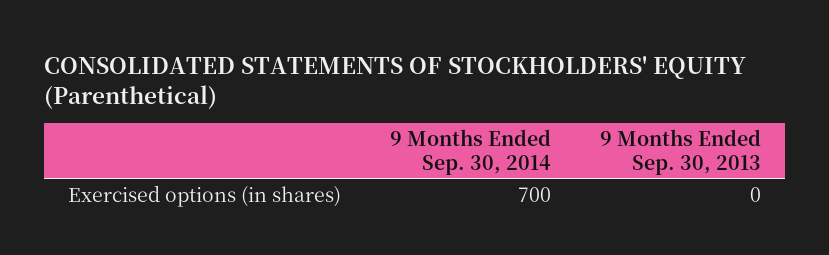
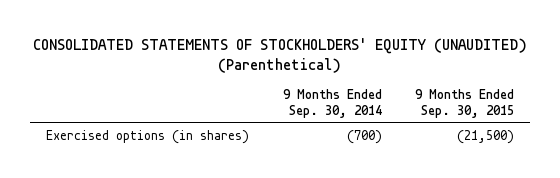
- CONSOLIDATED STATEMENTS OF STOCKHOLDERS' EQUITY (Parenthetical)
+ CONSOLIDATED STATEMENTS OF STOCKHOLDERS' EQUITY (UNAUDITED) (Parenthetical)
- | 9 Months Ended Sep. 30, 2014 | 9 Months Ended Sep. 30, 2013
+ | 9 Months Ended Sep. 30, 2014 | 9 Months Ended Sep. 30, 2015
- Exercised options (in shares) | 700 | 0
+ Exercised options (in shares) | (700) | (21,500)

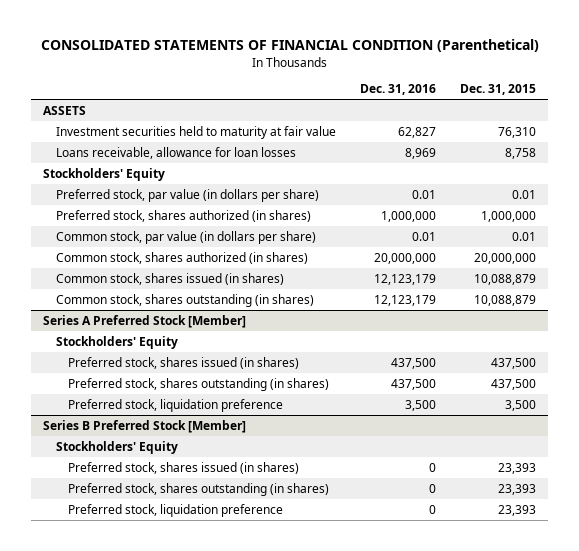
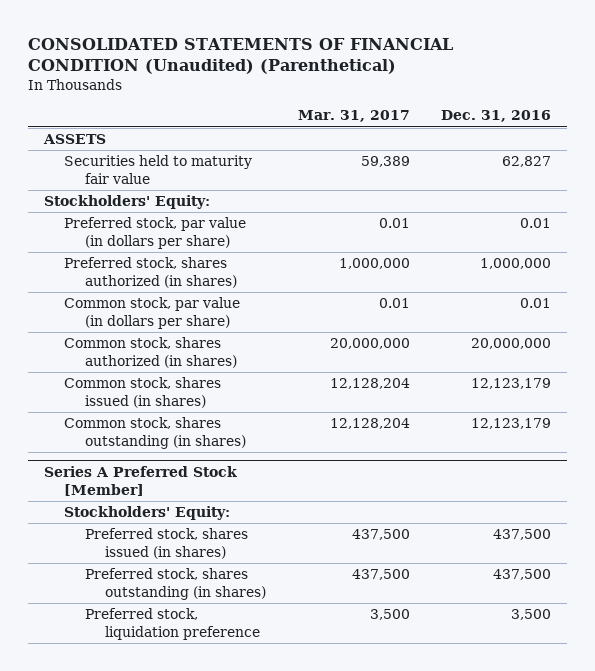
- CONSOLIDATED STATEMENTS OF FINANCIAL CONDITION (Parenthetical)
+ CONSOLIDATED STATEMENTS OF FINANCIAL CONDITION (Unaudited) (Parenthetical)
- | Dec. 31, 2016 | Dec. 31, 2015
+ | Mar. 31, 2017 | Dec. 31, 2016
- Investment securities held to maturity at fair value | 62,827 | 76,310
- Loans receivable, allowance for loan losses | 8,969 | 8,758
- Stockholders' Equity
+ Securities held to maturity fair value | 59,389 | 62,827
+ Stockholders' Equity:
@ Series A Preferred Stock [Member]
- Stockholders' Equity
+ Stockholders' Equity:
- Series B Preferred Stock [Member]
- Stockholders' Equity
- Preferred stock, shares issued (in shares) | 0 | 23,393
- Preferred stock, shares outstanding (in shares) | 0 | 23,393
- Preferred stock, liquidation preference | 0 | 23,393

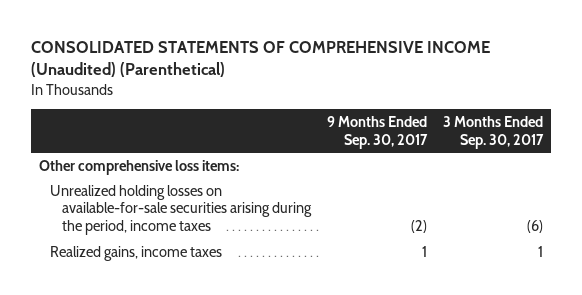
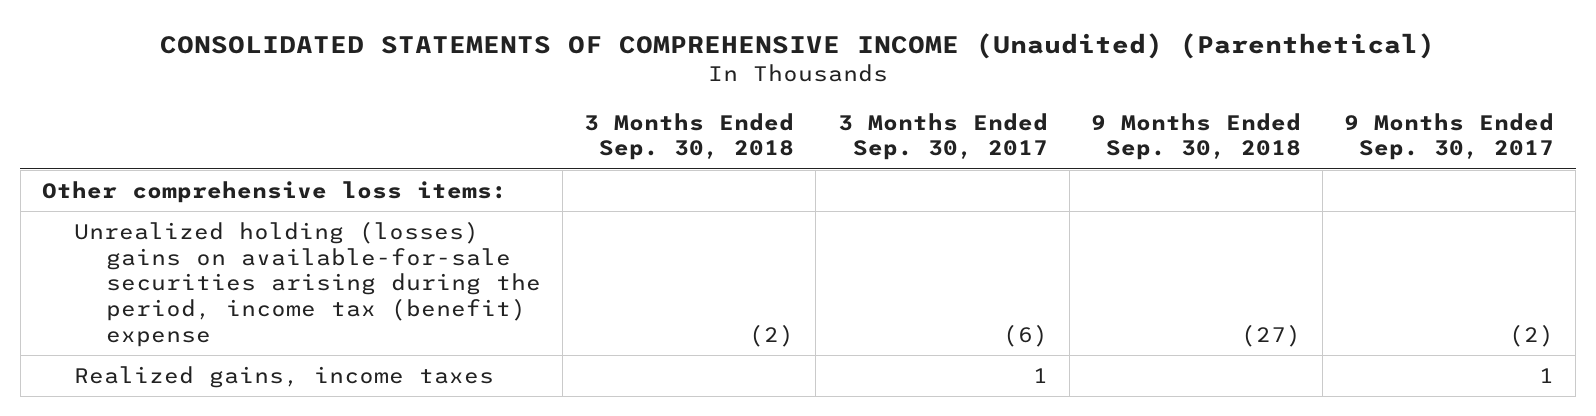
- | 9 Months Ended Sep. 30, 2017 | 3 Months Ended Sep. 30, 2017
+ | 3 Months Ended Sep. 30, 2018 | 3 Months Ended Sep. 30, 2017 | 9 Months Ended Sep. 30, 2018 | 9 Months Ended Sep. 30, 2017
- Unrealized holding losses on available-for-sale securities arising during the period, income taxes | (2) | (6)
+ Unrealized holding (losses) gains on available-for-sale securities arising during the period, income tax (benefit) expense | (2) | (6) | (27) | (2)

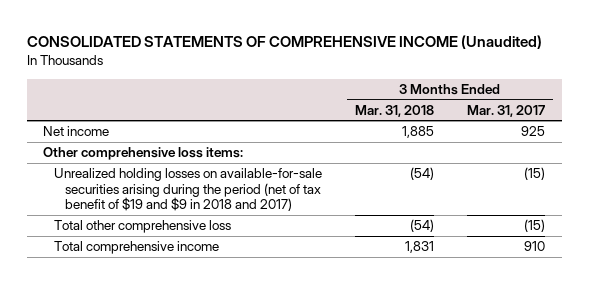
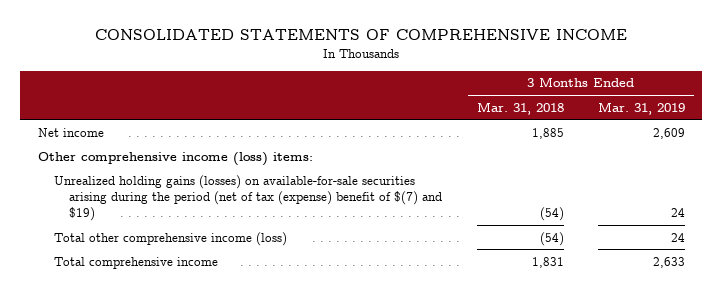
- CONSOLIDATED STATEMENTS OF COMPREHENSIVE INCOME (Unaudited)
+ CONSOLIDATED STATEMENTS OF COMPREHENSIVE INCOME
- | 3 Months Ended Mar. 31, 2018 | 3 Months Ended Mar. 31, 2017
+ | 3 Months Ended Mar. 31, 2018 | 3 Months Ended Mar. 31, 2019
- Other comprehensive loss items:
- Unrealized holding losses on available-for-sale securities arising during the period (net of tax benefit of $19 and $9 in 2018 and 2017) | (54) | (15)
- Total other comprehensive loss | (54) | (15)
+ Other comprehensive income (loss) items:
+ Unrealized holding gains (losses) on available-for-sale securities arising during the period (net of tax (expense) benefit of $(7) and $19) | (54) | 24
+ Total other comprehensive income (loss) | (54) | 24

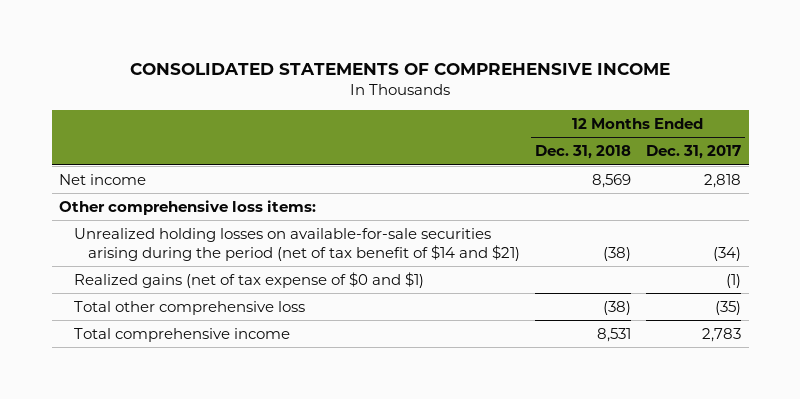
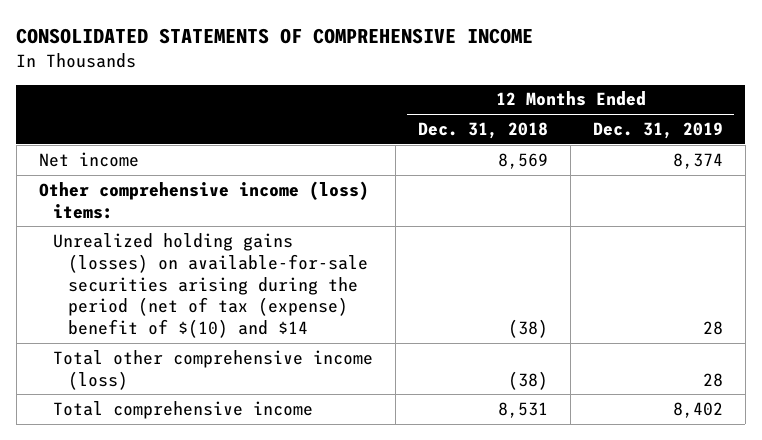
- | 12 Months Ended Dec. 31, 2018 | 12 Months Ended Dec. 31, 2017
+ | 12 Months Ended Dec. 31, 2018 | 12 Months Ended Dec. 31, 2019
- Other comprehensive loss items:
- Unrealized holding losses on available-for-sale securities arising during the period (net of tax benefit of $14 and $21) | (38) | (34)
- Realized gains (net of tax expense of $0 and $1) | | (1)
- Total other comprehensive loss | (38) | (35)
+ Other comprehensive income (loss) items:
+ Unrealized holding gains (losses) on available-for-sale securities arising during the period (net of tax (expense) benefit of $(10) and $14 | (38) | 28
+ Total other comprehensive income (loss) | (38) | 28

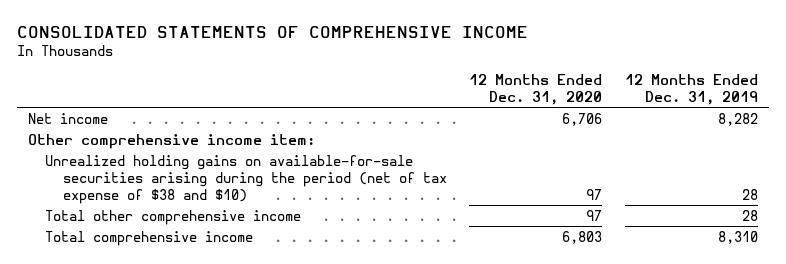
- | 12 Months Ended Dec. 31, 2018 | 12 Months Ended Dec. 31, 2019
+ | 12 Months Ended Dec. 31, 2020 | 12 Months Ended Dec. 31, 2019
- Net income | 8,569 | 8,374
- Other comprehensive income (loss) items:
- Unrealized holding gains (losses) on available-for-sale securities arising during the period (net of tax (expense) benefit of $(10) and $14 | (38) | 28
- Total other comprehensive income (loss) | (38) | 28
- Total comprehensive income | 8,531 | 8,402
+ Net income | 6,706 | 8,282
+ Other comprehensive income item:
+ Unrealized holding gains on available-for-sale securities arising during the period (net of tax expense of $38 and $10) | 97 | 28
+ Total other comprehensive income | 97 | 28
+ Total comprehensive income | 6,803 | 8,310

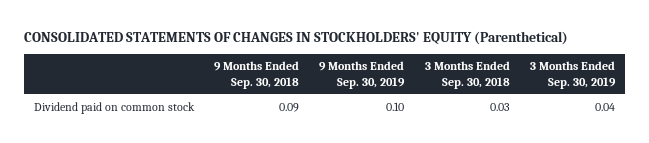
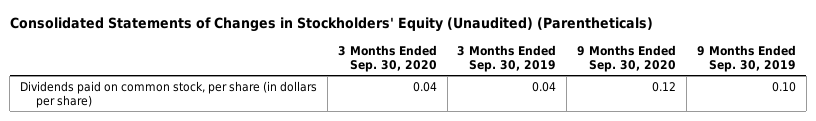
- CONSOLIDATED STATEMENTS OF CHANGES IN STOCKHOLDERS' EQUITY (Parenthetical)
+ Consolidated Statements of Changes in Stockholders' Equity (Unaudited) (Parentheticals)
- | 9 Months Ended Sep. 30, 2018 | 9 Months Ended Sep. 30, 2019 | 3 Months Ended Sep. 30, 2018 | 3 Months Ended Sep. 30, 2019
+ | 3 Months Ended Sep. 30, 2020 | 3 Months Ended Sep. 30, 2019 | 9 Months Ended Sep. 30, 2020 | 9 Months Ended Sep. 30, 2019
- Dividend paid on common stock | 0.09 | 0.10 | 0.03 | 0.04
+ Dividends paid on common stock, per share (in dollars per share) | 0.04 | 0.04 | 0.12 | 0.10

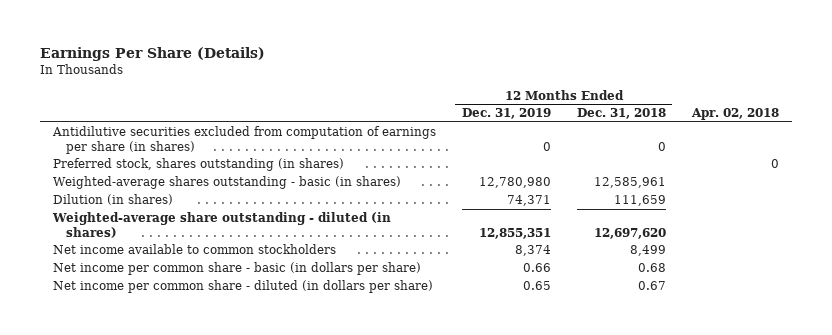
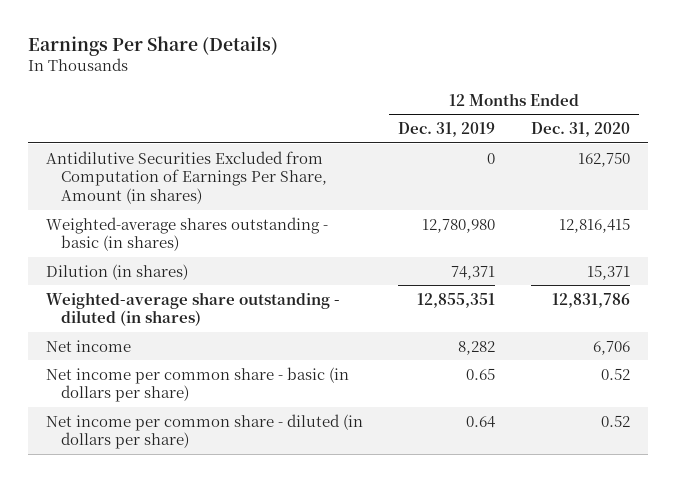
- | 12 Months Ended Dec. 31, 2019 | 12 Months Ended Dec. 31, 2018 | Apr. 02, 2018
+ | 12 Months Ended Dec. 31, 2019 | 12 Months Ended Dec. 31, 2020
- Antidilutive securities excluded from computation of earnings per share (in shares) | 0 | 0 |
- Preferred stock, shares outstanding (in shares) | | | 0
+ Antidilutive Securities Excluded from Computation of Earnings Per Share, Amount (in shares) | 0 | 162,750
- Net income available to common stockholders | 8,374 | 8,499 |
- Net income per common share - basic (in dollars per share) | 0.66 | 0.68 |
- Net income per common share - diluted (in dollars per share) | 0.65 | 0.67 |
+ Net income | 8,282 | 6,706
+ Net income per common share - basic (in dollars per share) | 0.65 | 0.52
+ Net income per common share - diluted (in dollars per share) | 0.64 | 0.52

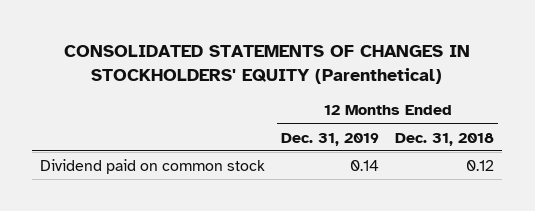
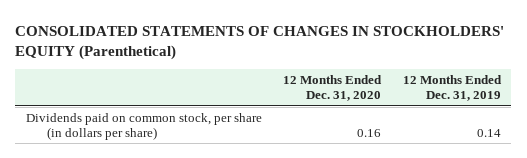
- | 12 Months Ended Dec. 31, 2019 | 12 Months Ended Dec. 31, 2018
+ | 12 Months Ended Dec. 31, 2020 | 12 Months Ended Dec. 31, 2019
- Dividend paid on common stock | 0.14 | 0.12
+ Dividends paid on common stock, per share (in dollars per share) | 0.16 | 0.14

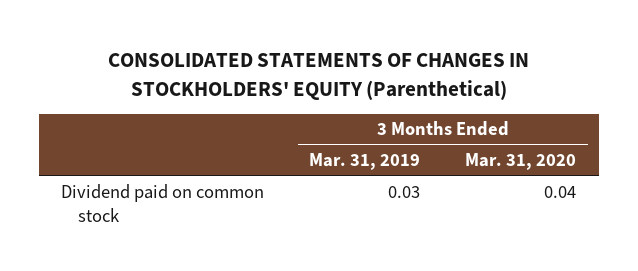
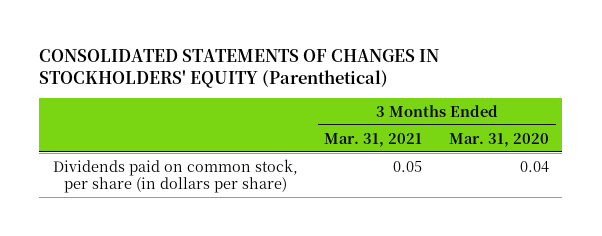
- | 3 Months Ended Mar. 31, 2019 | 3 Months Ended Mar. 31, 2020
+ | 3 Months Ended Mar. 31, 2021 | 3 Months Ended Mar. 31, 2020
- Dividend paid on common stock | 0.03 | 0.04
+ Dividends paid on common stock, per share (in dollars per share) | 0.05 | 0.04

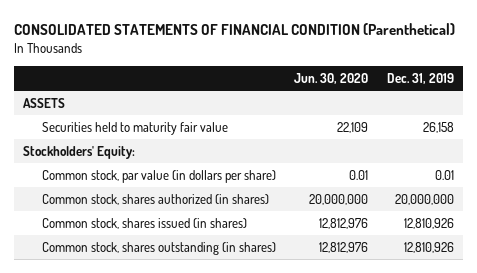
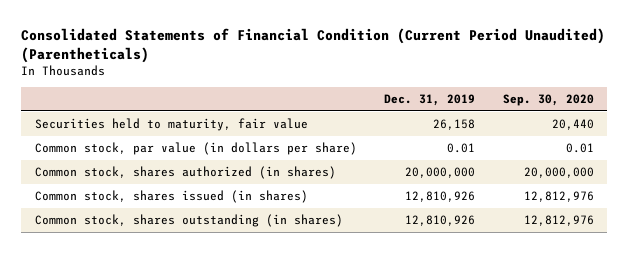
- CONSOLIDATED STATEMENTS OF FINANCIAL CONDITION (Parenthetical)
+ Consolidated Statements of Financial Condition (Current Period Unaudited) (Parentheticals)
- | Jun. 30, 2020 | Dec. 31, 2019
+ | Dec. 31, 2019 | Sep. 30, 2020
- ASSETS
- Securities held to maturity fair value | 22,109 | 26,158
- Stockholders' Equity:
+ Securities held to maturity, fair value | 26,158 | 20,440

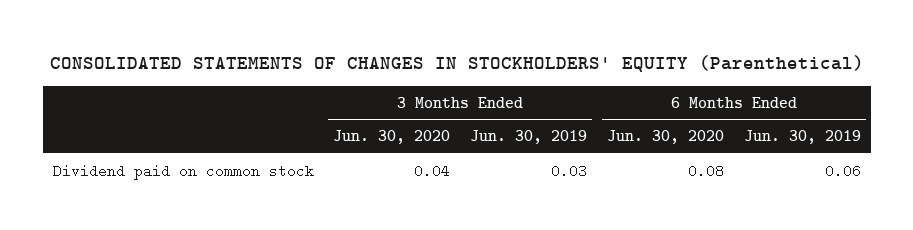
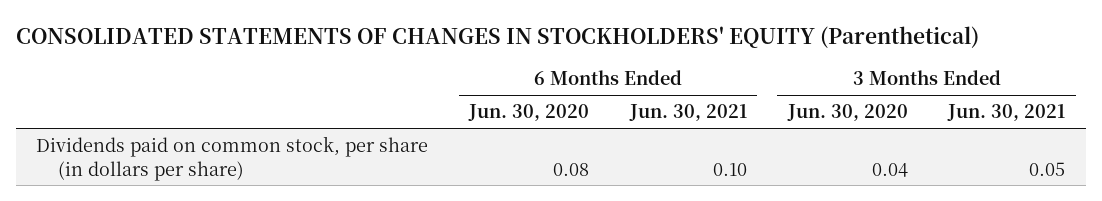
- | 3 Months Ended Jun. 30, 2020 | 3 Months Ended Jun. 30, 2019 | 6 Months Ended Jun. 30, 2020 | 6 Months Ended Jun. 30, 2019
+ | 6 Months Ended Jun. 30, 2020 | 6 Months Ended Jun. 30, 2021 | 3 Months Ended Jun. 30, 2020 | 3 Months Ended Jun. 30, 2021
- Dividend paid on common stock | 0.04 | 0.03 | 0.08 | 0.06
+ Dividends paid on common stock, per share (in dollars per share) | 0.08 | 0.10 | 0.04 | 0.05

